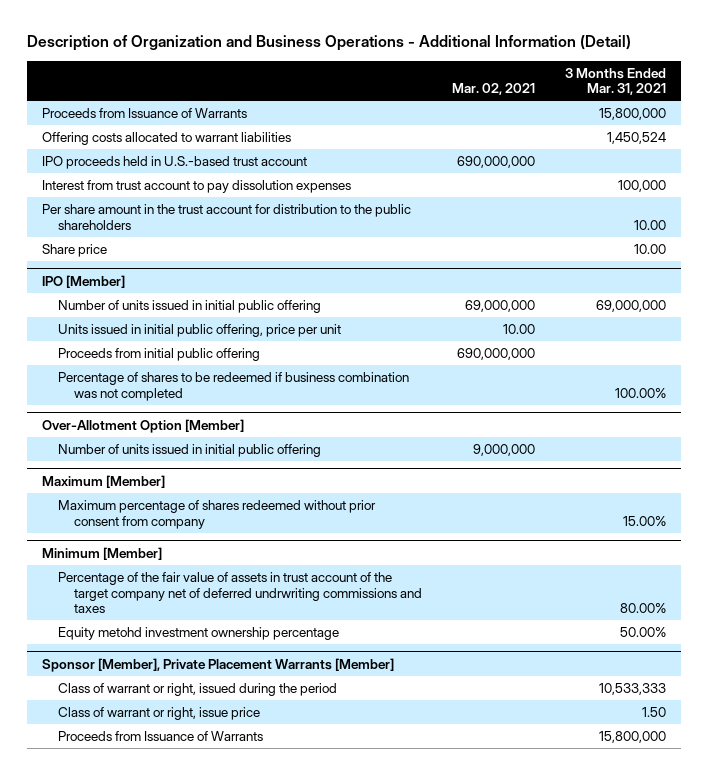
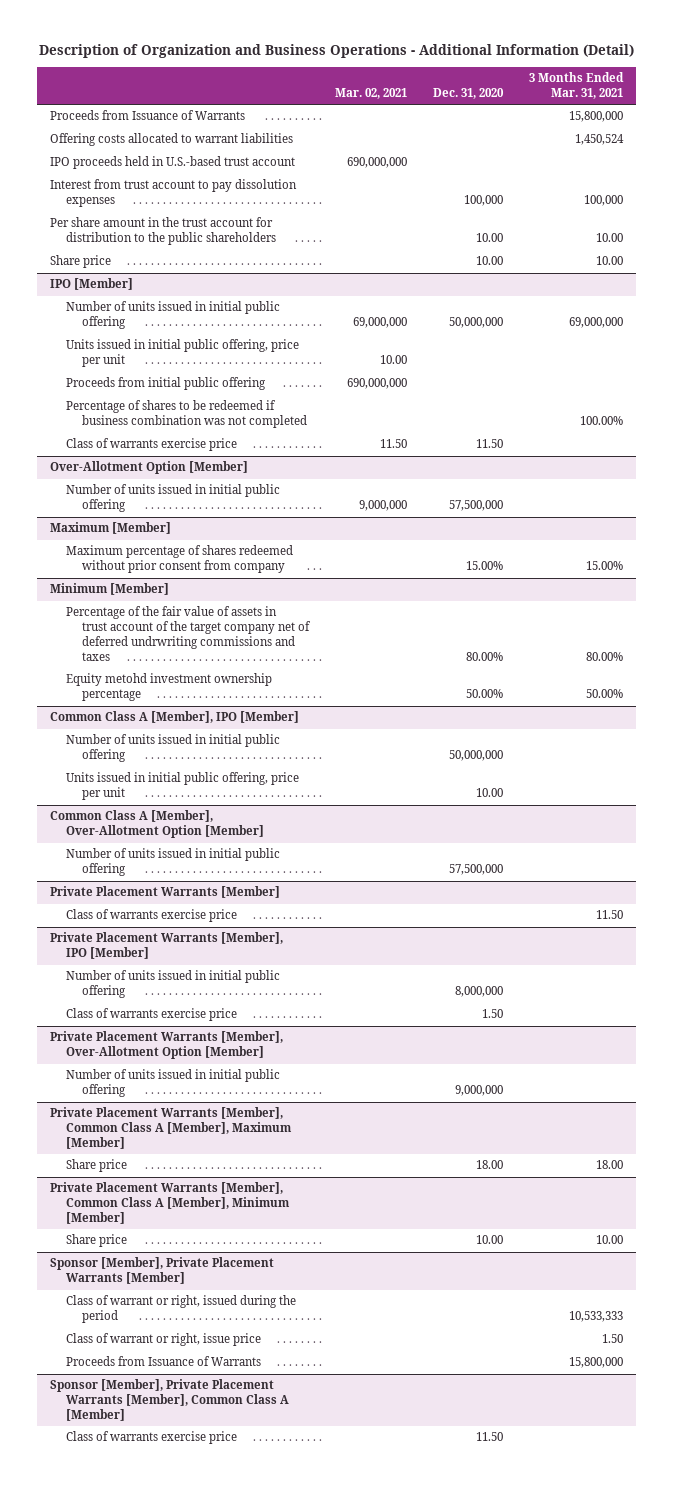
- | Mar. 02, 2021 | 3 Months Ended Mar. 31, 2021
+ | Mar. 02, 2021 | Dec. 31, 2020 | 3 Months Ended Mar. 31, 2021
@ IPO [Member]
+ Class of warrants exercise price | 11.50 | 11.50 |
+ Common Class A [Member], IPO [Member]
+ Number of units issued in initial public offering | | 50,000,000 |
+ Units issued in initial public offering, price per unit | | 10.00 |
+ Common Class A [Member], Over-Allotment Option [Member]
+ Number of units issued in initial public offering | | 57,500,000 |
+ Private Placement Warrants [Member]
+ Class of warrants exercise price | | | 11.50
+ Private Placement Warrants [Member], IPO [Member]
+ Number of units issued in initial public offering | | 8,000,000 |
+ Class of warrants exercise price | | 1.50 |
+ Private Placement Warrants [Member], Over-Allotment Option [Member]
+ Number of units issued in initial public offering | | 9,000,000 |
+ Private Placement Warrants [Member], Common Class A [Member], Maximum [Member]
+ Share price | | 18.00 | 18.00
+ Private Placement Warrants [Member], Common Class A [Member], Minimum [Member]
+ Share price | | 10.00 | 10.00
+ Sponsor [Member], Private Placement Warrants [Member], Common Class A [Member]
+ Class of warrants exercise price | | 11.50 |

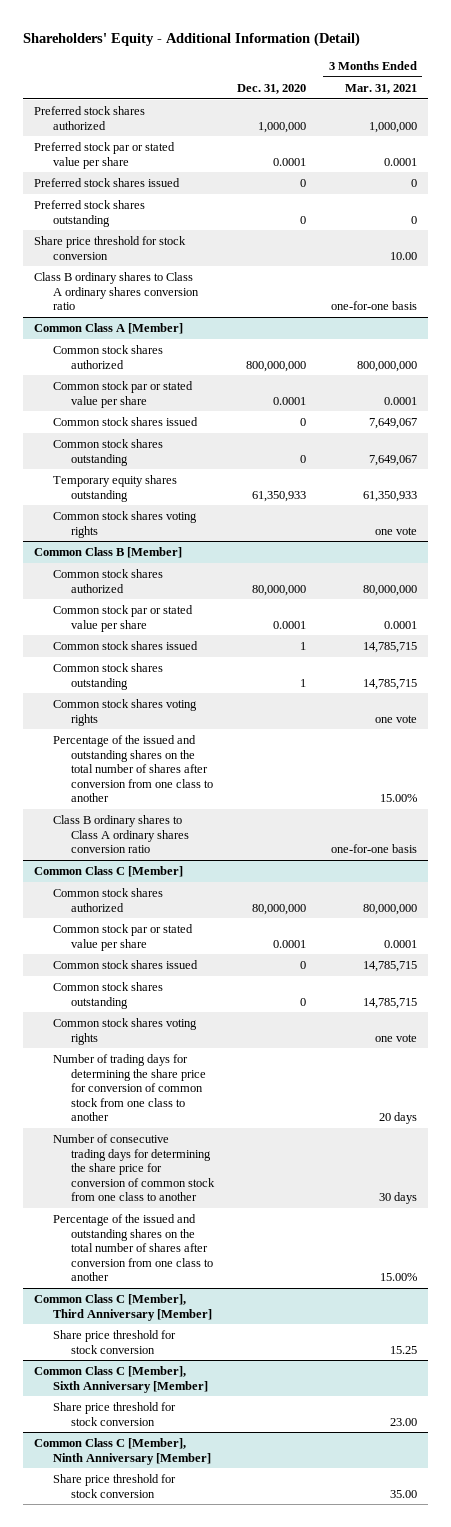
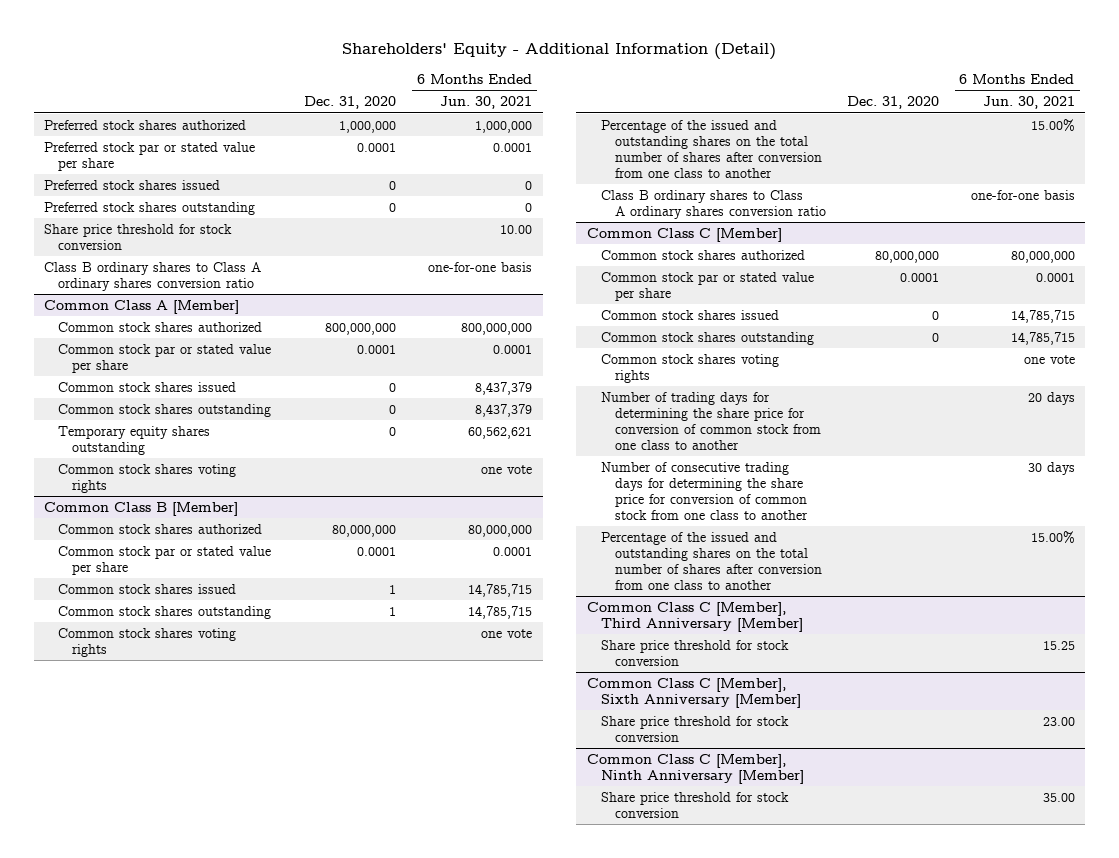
- | Dec. 31, 2020 | 3 Months Ended Mar. 31, 2021
+ | Dec. 31, 2020 | 6 Months Ended Jun. 30, 2021
@ Common Class A [Member]
- Temporary equity shares outstanding | 61,350,933 | 61,350,933
+ Temporary equity shares outstanding | 0 | 60,562,621

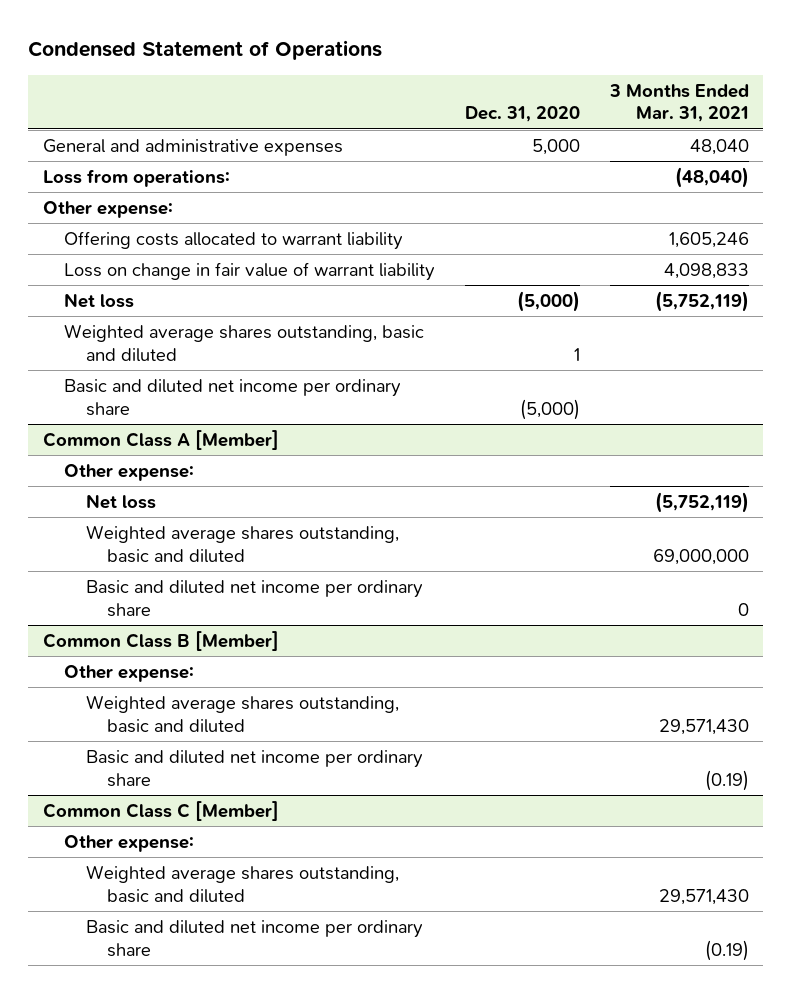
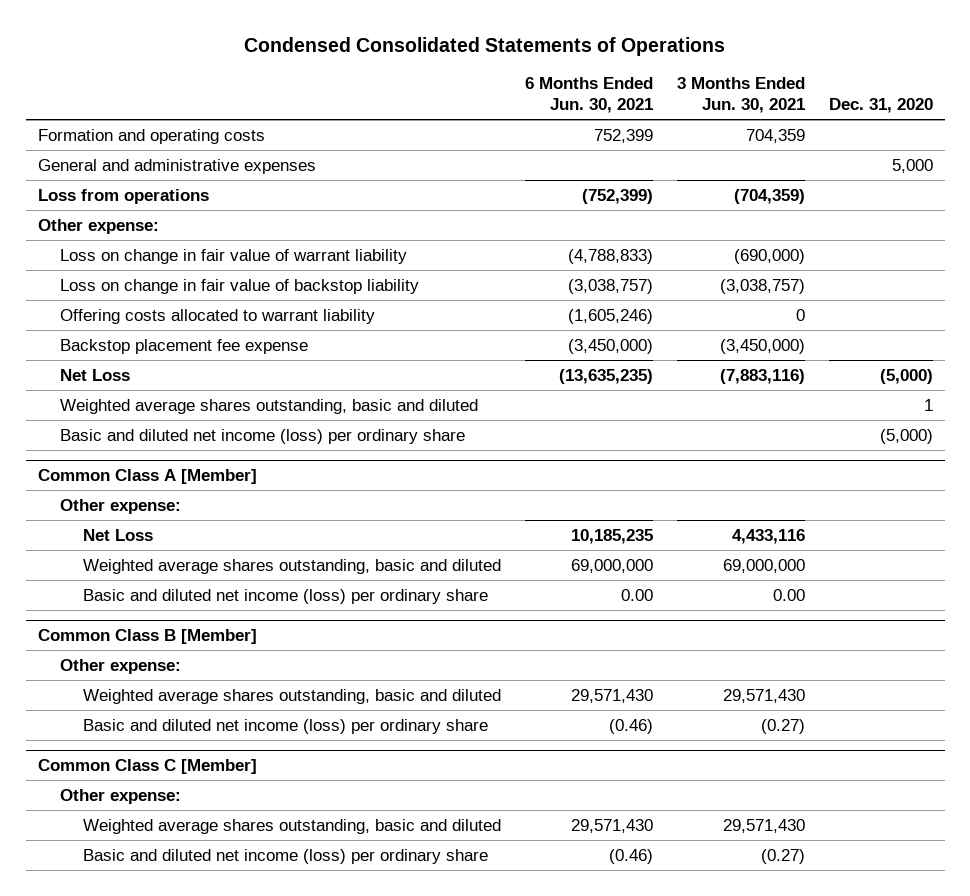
- Condensed Statement of Operations
+ Condensed Consolidated Statements of Operations
- | Dec. 31, 2020 | 3 Months Ended Mar. 31, 2021
+ | 6 Months Ended Jun. 30, 2021 | 3 Months Ended Jun. 30, 2021 | Dec. 31, 2020
+ Formation and operating costs | 752,399 | 704,359 |
- Loss from operations: | | (48,040)
+ Loss from operations | (752,399) | (704,359) |
- Net loss | (5,000) | (5,752,119)
+ Loss on change in fair value of backstop liability | (3,038,757) | (3,038,757) |
moved down: Offering costs allocated to warrant liability | (1,605,246) | 0 |
+ Backstop placement fee expense | (3,450,000) | (3,450,000) |
+ Net Loss | (13,635,235) | (7,883,116) | (5,000)
- Basic and diluted net income per ordinary share | (5,000) |
+ Basic and diluted net income (loss) per ordinary share | | | (5,000)
@ Common Class A [Member]
- Net loss | | (5,752,119)
+ Net Loss | 10,185,235 | 4,433,116 |
- Basic and diluted net income per ordinary share | | 0
+ Basic and diluted net income (loss) per ordinary share | 0.00 | 0.00 |
@ Common Class B [Member]
- Basic and diluted net income per ordinary share | | (0.19)
+ Basic and diluted net income (loss) per ordinary share | (0.46) | (0.27) |
@ Common Class C [Member]
- Basic and diluted net income per ordinary share | | (0.19)
+ Basic and diluted net income (loss) per ordinary share | (0.46) | (0.27) |

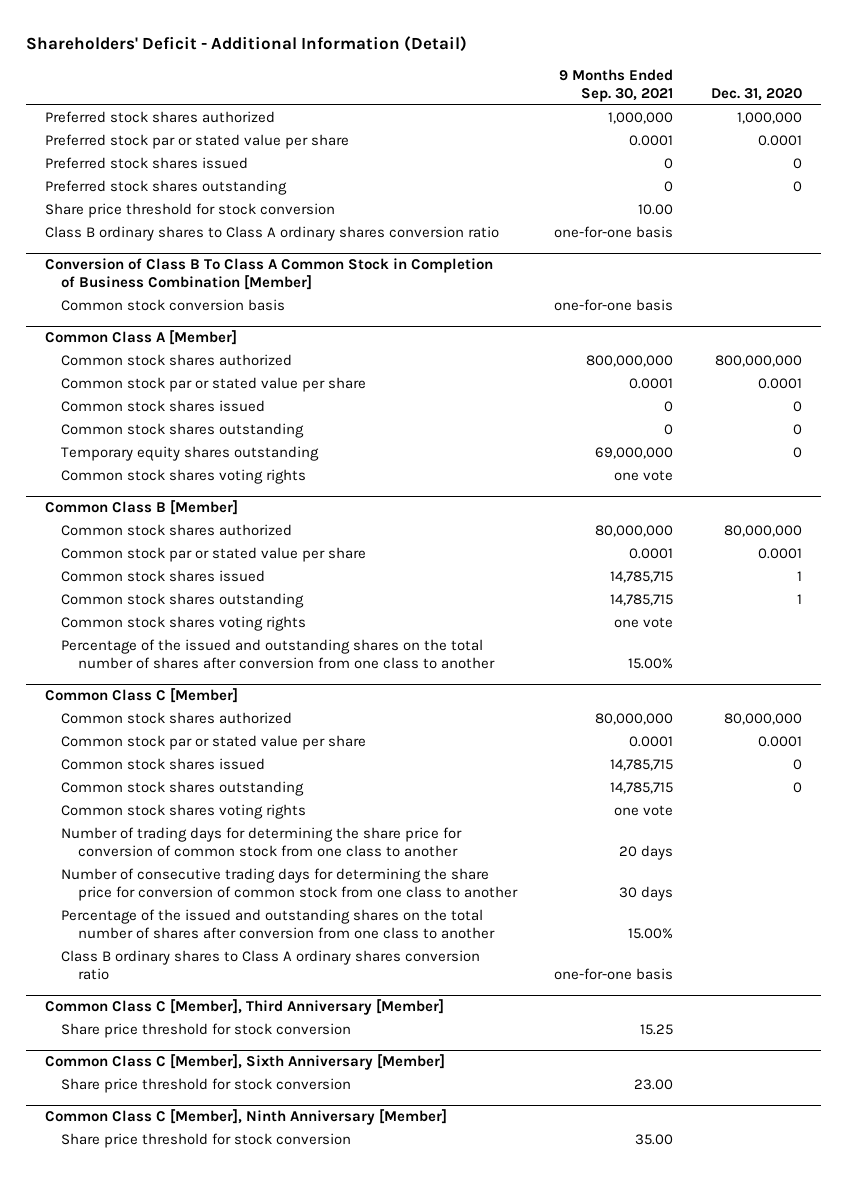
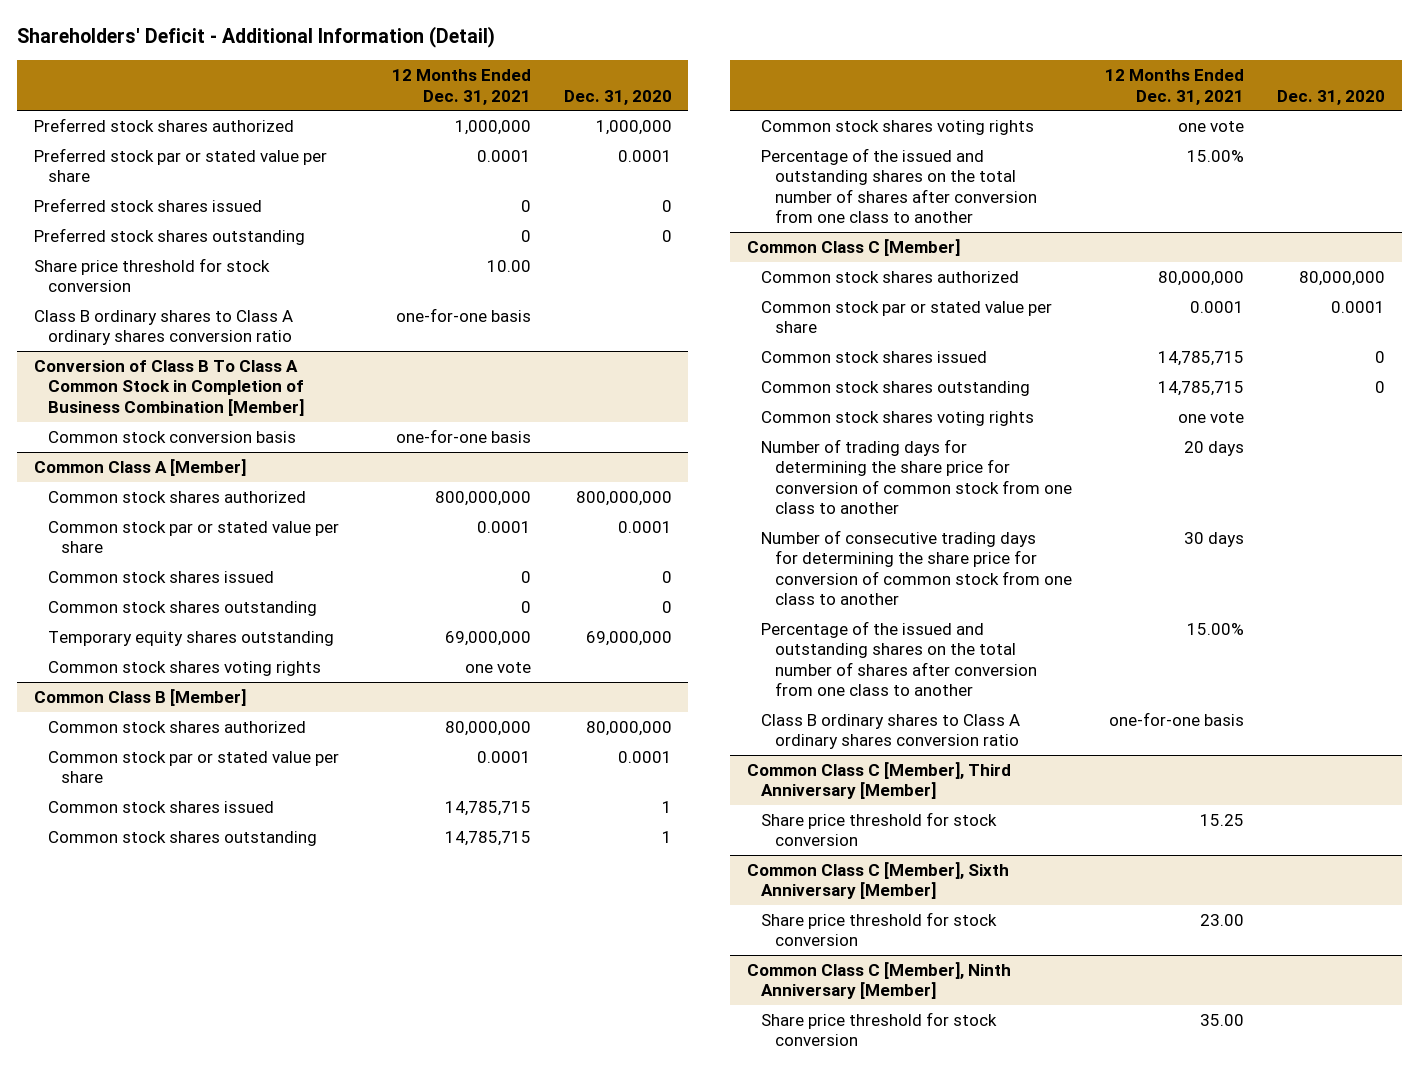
- | 9 Months Ended Sep. 30, 2021 | Dec. 31, 2020
+ | 12 Months Ended Dec. 31, 2021 | Dec. 31, 2020
@ Common Class A [Member]
- Temporary equity shares outstanding | 69,000,000 | 0
+ Temporary equity shares outstanding | 69,000,000 | 69,000,000

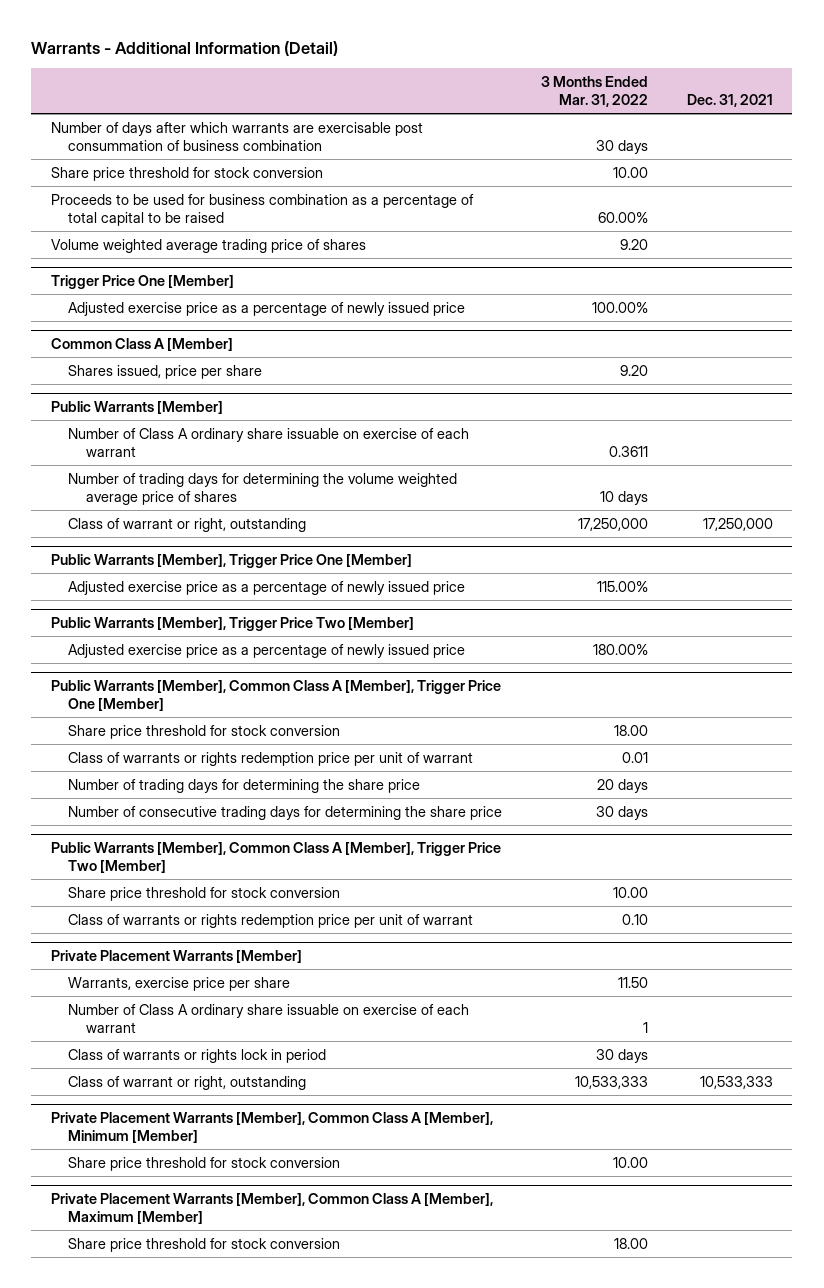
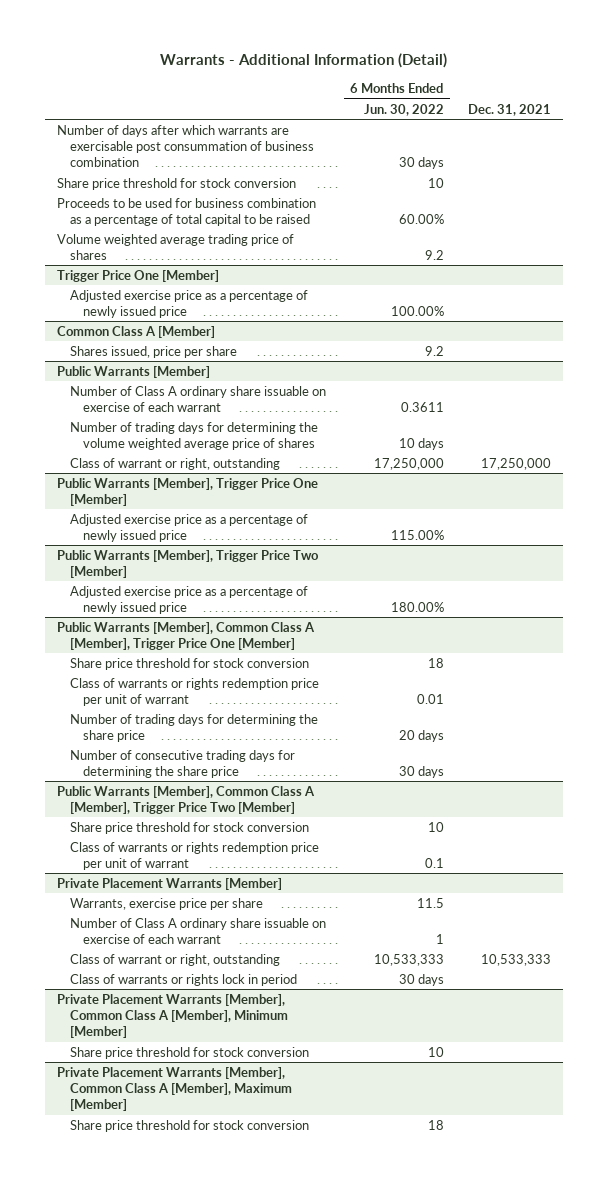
- | 3 Months Ended Mar. 31, 2022 | Dec. 31, 2021
+ | 6 Months Ended Jun. 30, 2022 | Dec. 31, 2021
@ Private Placement Warrants [Member]
moved down: Class of warrants or rights lock in period | 30 days |

